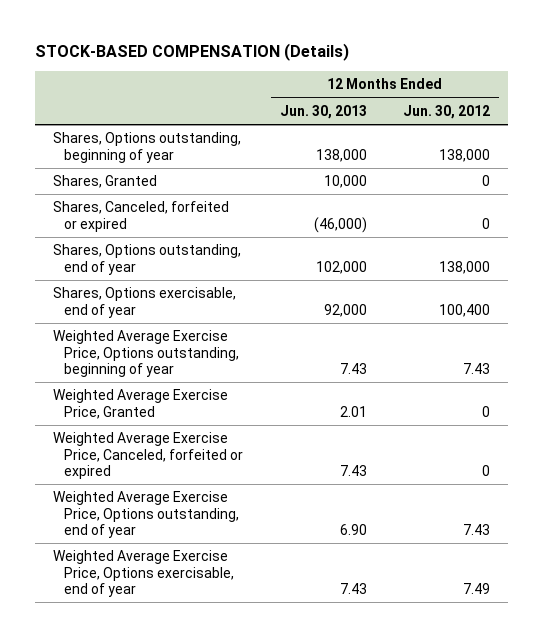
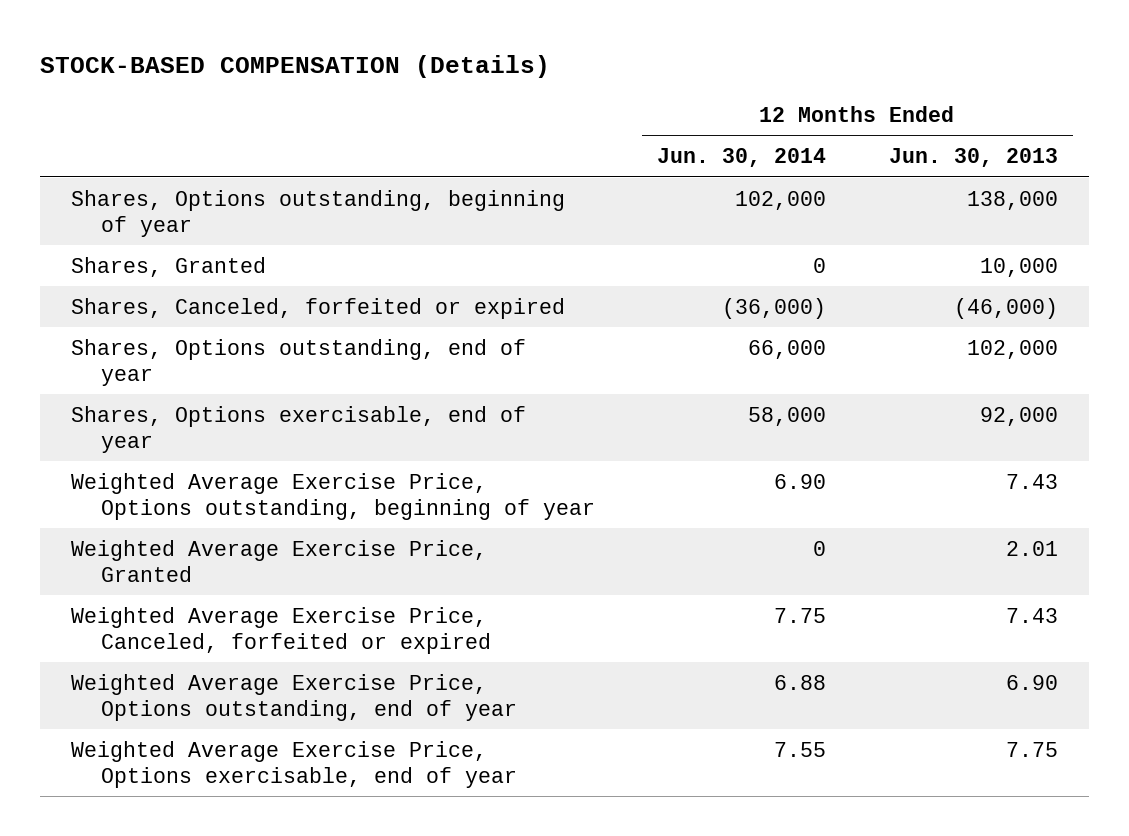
- | 12 Months Ended Jun. 30, 2013 | 12 Months Ended Jun. 30, 2012
+ | 12 Months Ended Jun. 30, 2014 | 12 Months Ended Jun. 30, 2013
- Weighted Average Exercise Price, Options exercisable, end of year | 7.43 | 7.49
+ Weighted Average Exercise Price, Options exercisable, end of year | 7.55 | 7.75

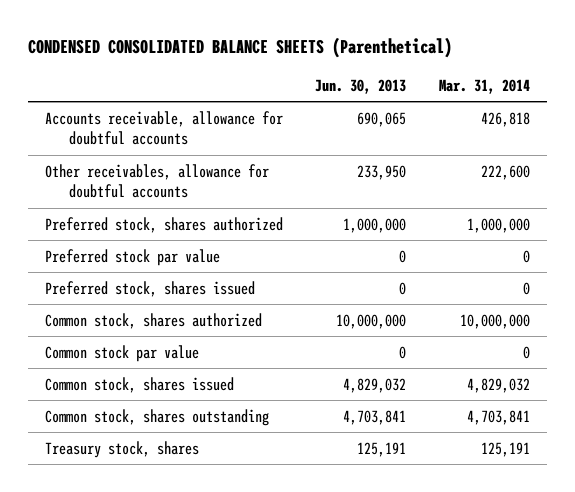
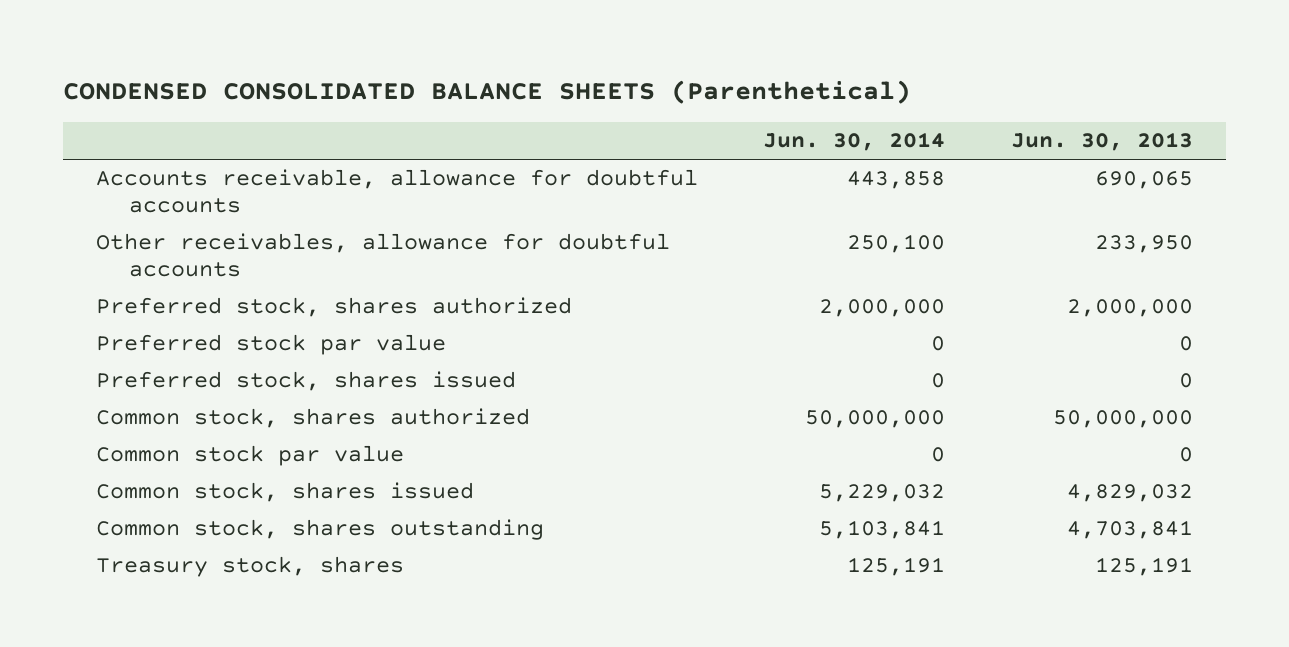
- | Jun. 30, 2013 | Mar. 31, 2014
+ | Jun. 30, 2014 | Jun. 30, 2013
- Preferred stock, shares authorized | 1,000,000 | 1,000,000
+ Preferred stock, shares authorized | 2,000,000 | 2,000,000
- Common stock, shares authorized | 10,000,000 | 10,000,000
+ Common stock, shares authorized | 50,000,000 | 50,000,000

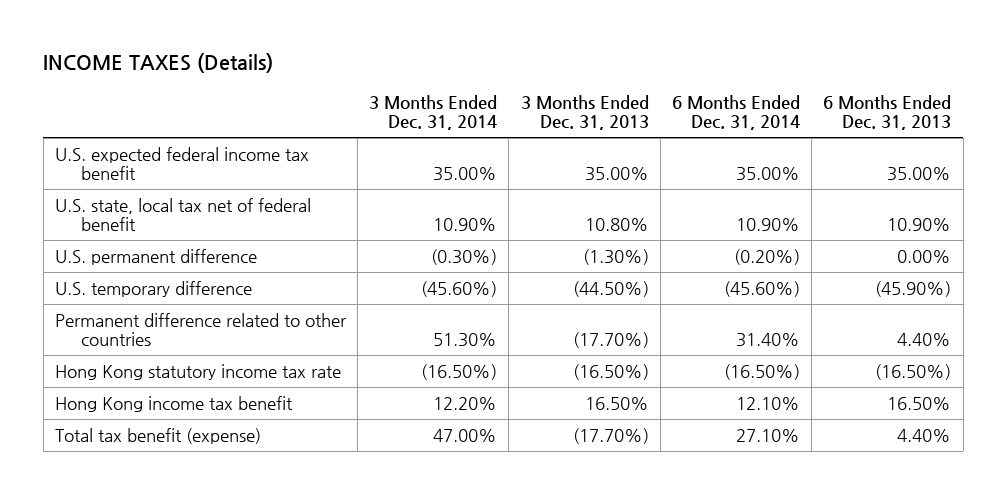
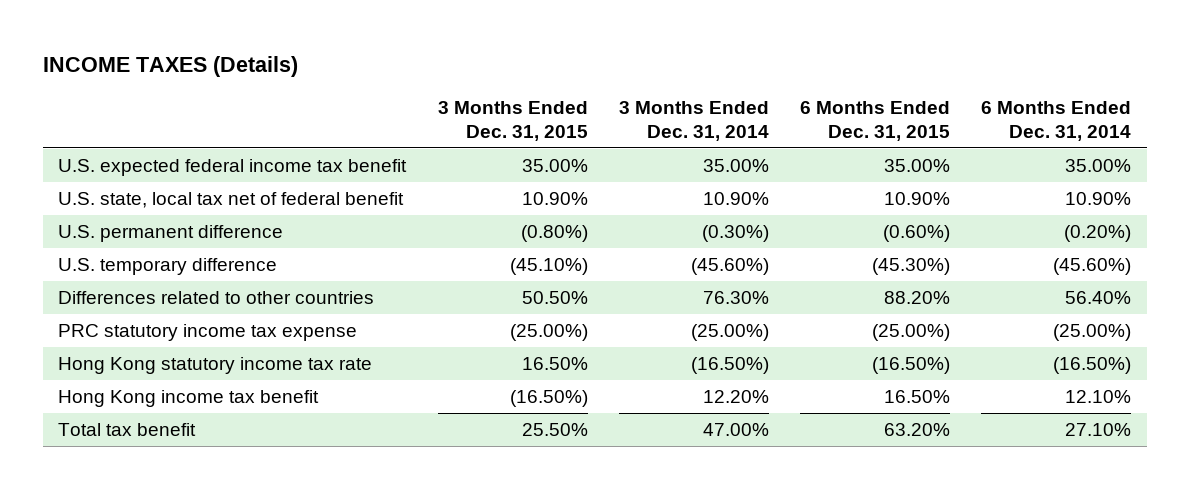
- | 3 Months Ended Dec. 31, 2014 | 3 Months Ended Dec. 31, 2013 | 6 Months Ended Dec. 31, 2014 | 6 Months Ended Dec. 31, 2013
+ | 3 Months Ended Dec. 31, 2015 | 3 Months Ended Dec. 31, 2014 | 6 Months Ended Dec. 31, 2015 | 6 Months Ended Dec. 31, 2014
- Permanent difference related to other countries | 51.30% | (17.70%) | 31.40% | 4.40%
+ Differences related to other countries | 50.50% | 76.30% | 88.20% | 56.40%
+ PRC statutory income tax expense | (25.00%) | (25.00%) | (25.00%) | (25.00%)
- Total tax benefit (expense) | 47.00% | (17.70%) | 27.10% | 4.40%
+ Total tax benefit | 25.50% | 47.00% | 63.20% | 27.10%

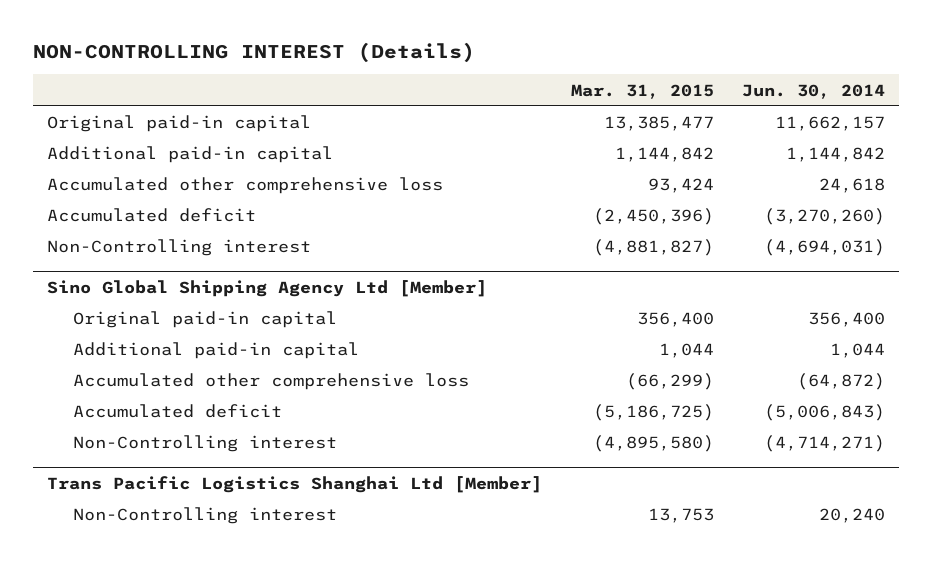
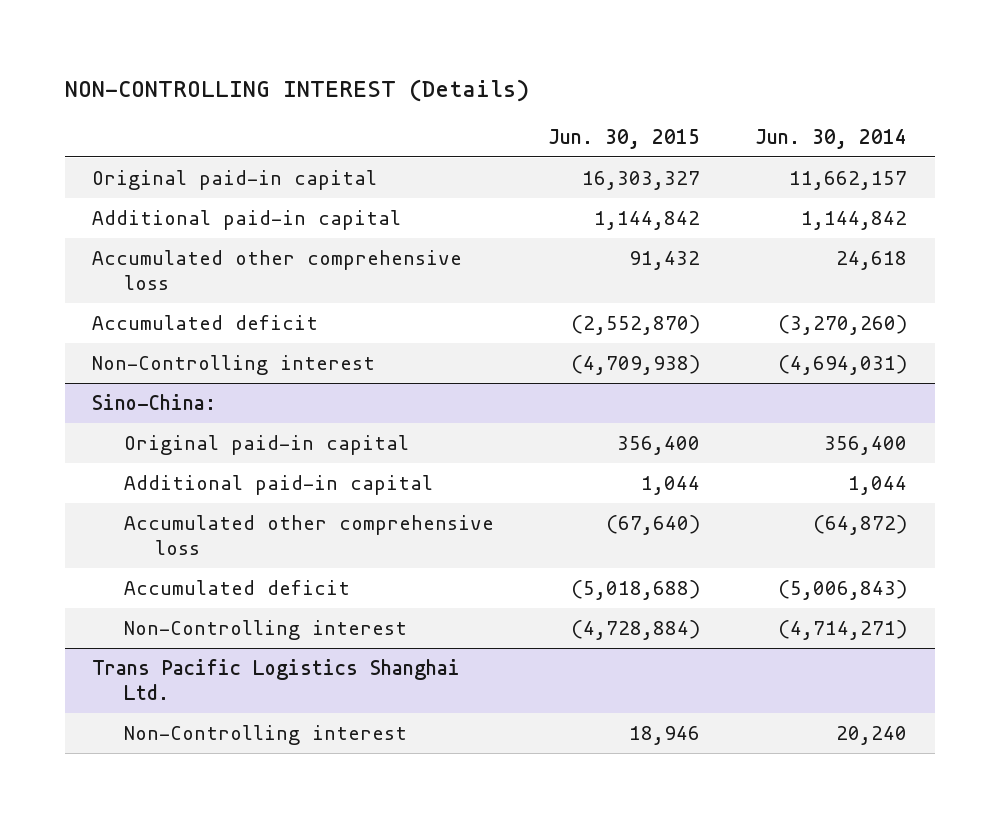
- | Mar. 31, 2015 | Jun. 30, 2014
+ | Jun. 30, 2015 | Jun. 30, 2014
- Sino Global Shipping Agency Ltd [Member]
+ Sino-China:
- Trans Pacific Logistics Shanghai Ltd [Member]
+ Trans Pacific Logistics Shanghai Ltd.

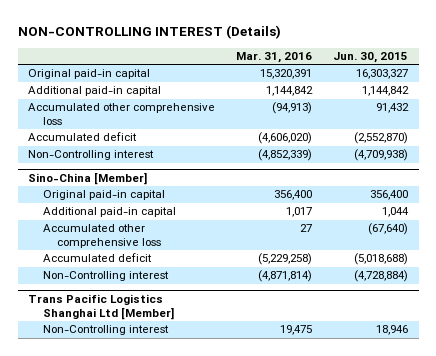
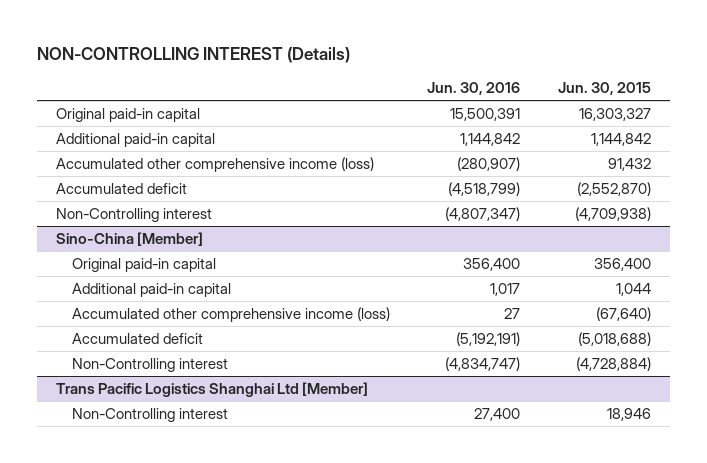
- | Mar. 31, 2016 | Jun. 30, 2015
+ | Jun. 30, 2016 | Jun. 30, 2015
- Accumulated other comprehensive loss | (94,913) | 91,432
+ Accumulated other comprehensive income (loss) | (280,907) | 91,432
@ Sino-China [Member]
- Accumulated other comprehensive loss | 27 | (67,640)
+ Accumulated other comprehensive income (loss) | 27 | (67,640)

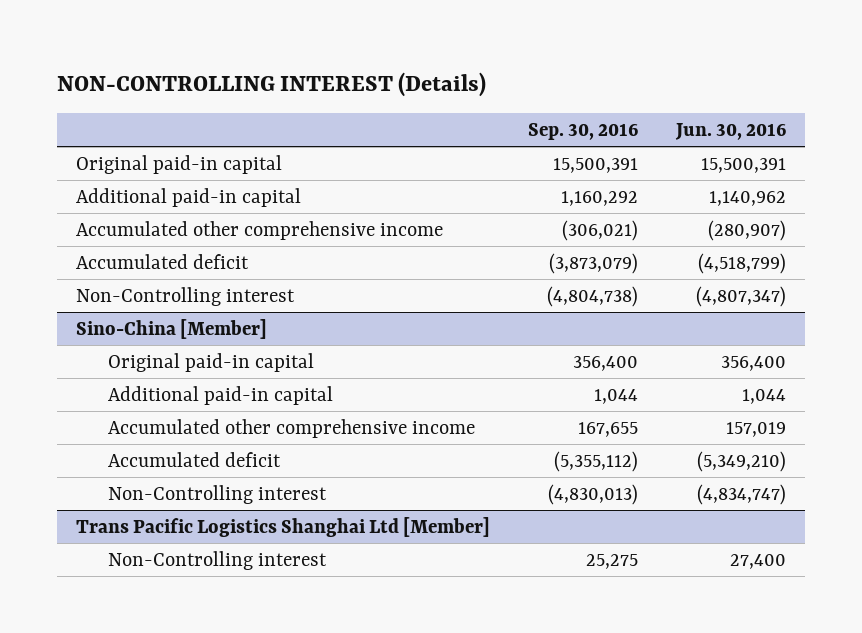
- | Jun. 30, 2016 | Jun. 30, 2015
+ | Sep. 30, 2016 | Jun. 30, 2016
- Additional paid-in capital | 1,144,842 | 1,144,842
- Accumulated other comprehensive income (loss) | (280,907) | 91,432
+ Additional paid-in capital | 1,160,292 | 1,140,962
+ Accumulated other comprehensive income | (306,021) | (280,907)
@ Sino-China [Member]
- Additional paid-in capital | 1,017 | 1,044
- Accumulated other comprehensive income (loss) | 27 | (67,640)
- Accumulated deficit | (5,192,191) | (5,018,688)
+ Additional paid-in capital | 1,044 | 1,044
+ Accumulated other comprehensive income | 167,655 | 157,019
+ Accumulated deficit | (5,355,112) | (5,349,210)

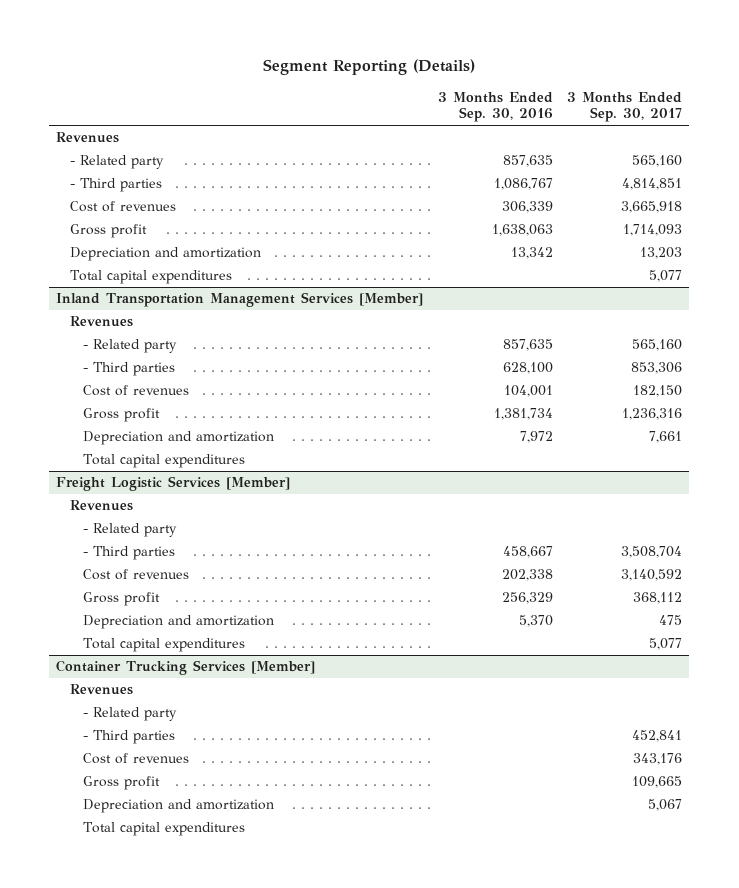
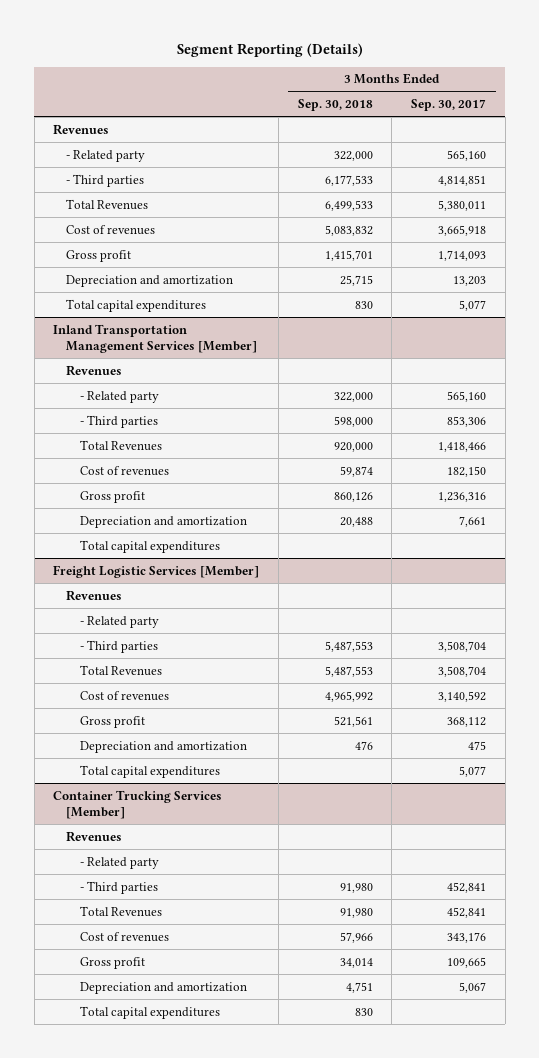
- | 3 Months Ended Sep. 30, 2016 | 3 Months Ended Sep. 30, 2017
+ | 3 Months Ended Sep. 30, 2018 | 3 Months Ended Sep. 30, 2017
+ Total Revenues | 6,499,533 | 5,380,011
@ Inland Transportation Management Services [Member]
+ Total Revenues | 920,000 | 1,418,466
@ Freight Logistic Services [Member]
+ Total Revenues | 5,487,553 | 3,508,704
@ Container Trucking Services [Member]
+ Total Revenues | 91,980 | 452,841

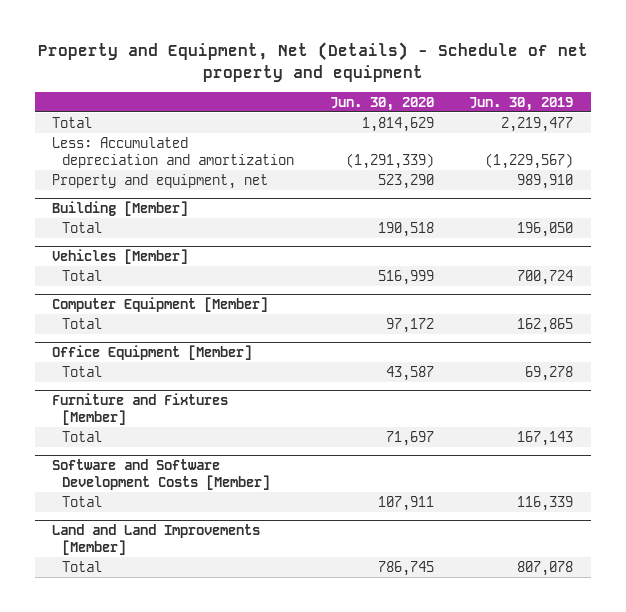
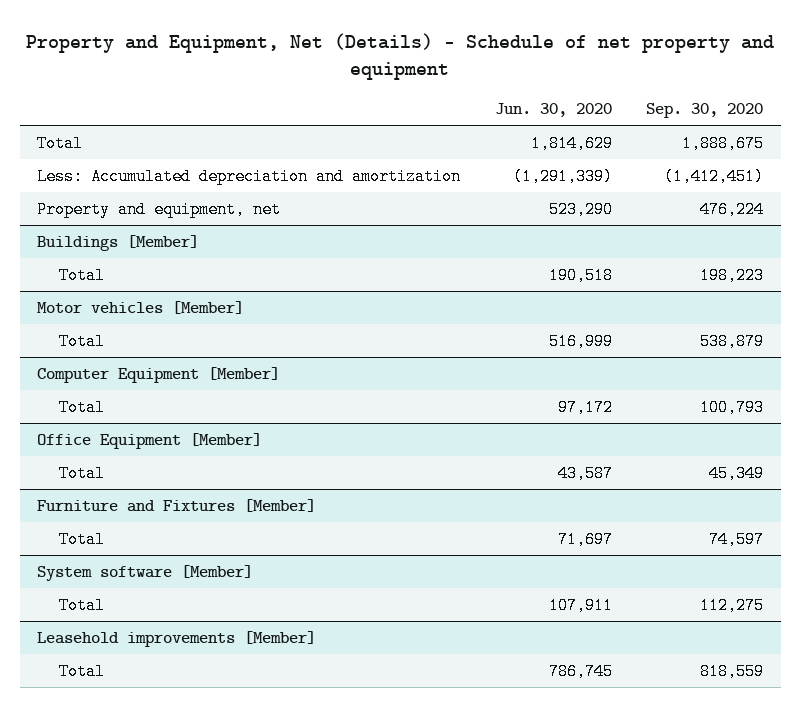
- | Jun. 30, 2020 | Jun. 30, 2019
+ | Jun. 30, 2020 | Sep. 30, 2020
- Building [Member]
+ Buildings [Member]
- Vehicles [Member]
+ Motor vehicles [Member]
- Software and Software Development Costs [Member]
+ System software [Member]
- Land and Land Improvements [Member]
+ Leasehold improvements [Member]

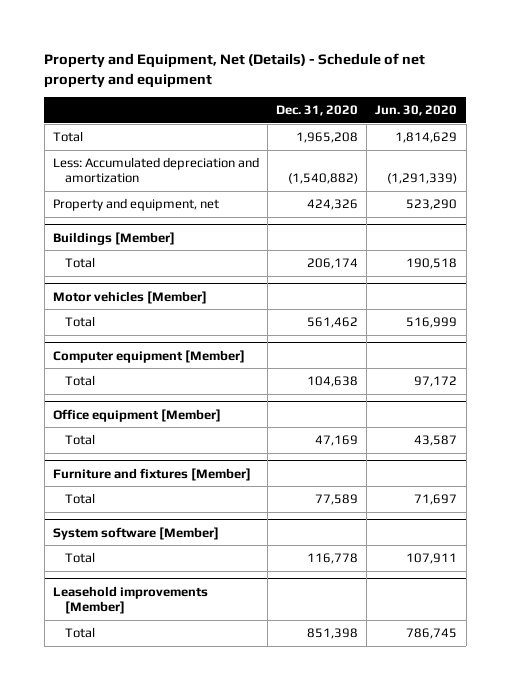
- | Jun. 30, 2020 | Sep. 30, 2020
+ | Dec. 31, 2020 | Jun. 30, 2020
- Computer Equipment [Member]
+ Computer equipment [Member]
- Office Equipment [Member]
+ Office equipment [Member]
- Furniture and Fixtures [Member]
+ Furniture and fixtures [Member]

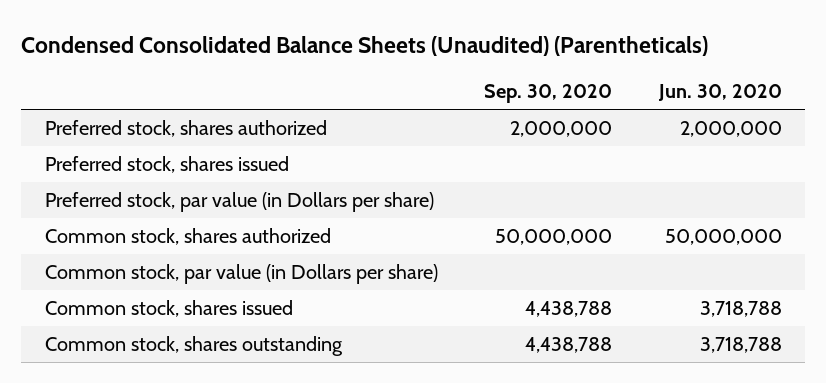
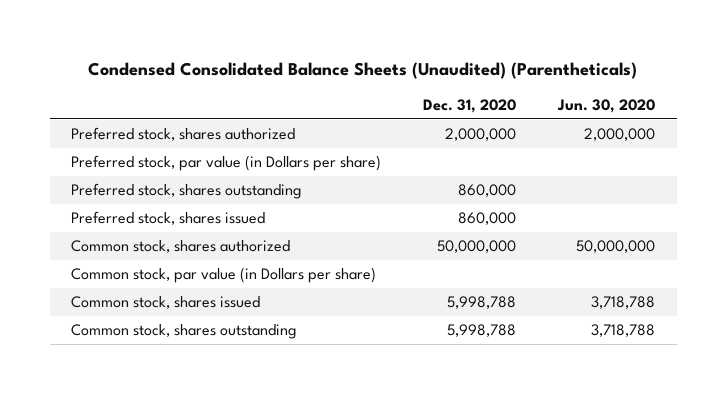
- | Sep. 30, 2020 | Jun. 30, 2020
+ | Dec. 31, 2020 | Jun. 30, 2020
+ Preferred stock, shares outstanding | 860,000 |
moved down: Preferred stock, shares issued | 860,000 |

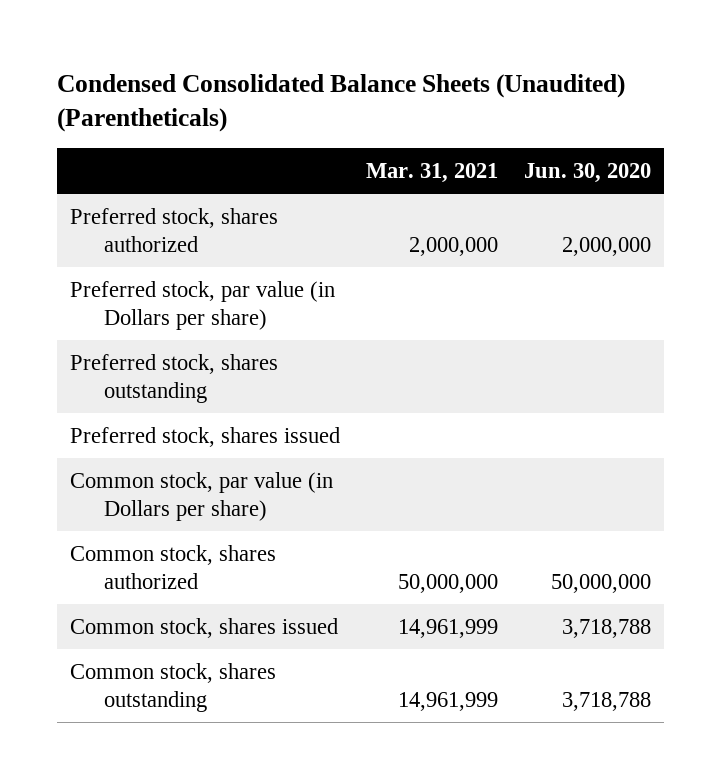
- | Dec. 31, 2020 | Jun. 30, 2020
+ | Mar. 31, 2021 | Jun. 30, 2020
moved down: Common stock, shares authorized | 50,000,000 | 50,000,000

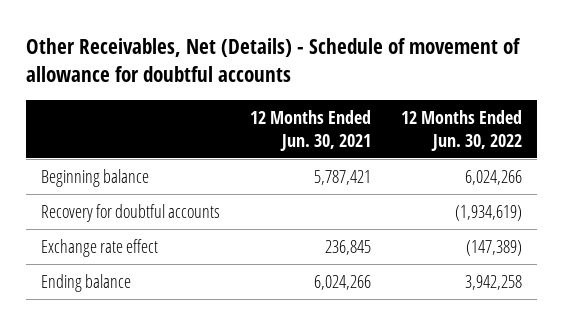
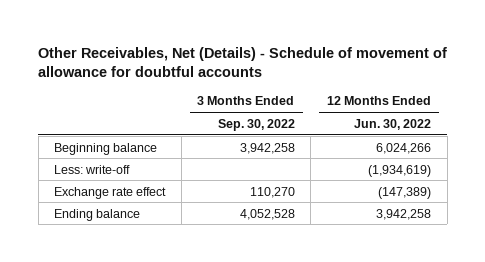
- | 12 Months Ended Jun. 30, 2021 | 12 Months Ended Jun. 30, 2022
+ | 3 Months Ended Sep. 30, 2022 | 12 Months Ended Jun. 30, 2022
- Recovery for doubtful accounts | | (1,934,619)
+ Less: write-off | | (1,934,619)

